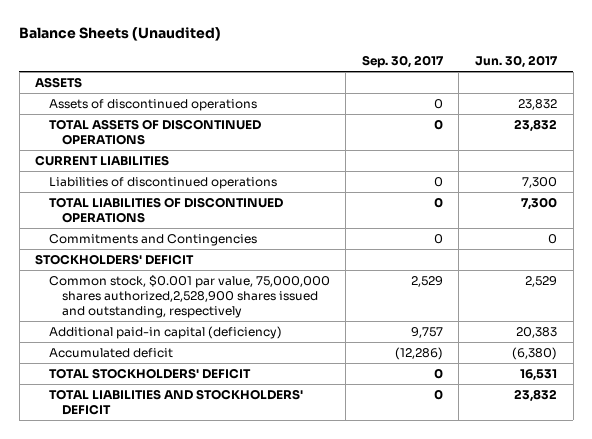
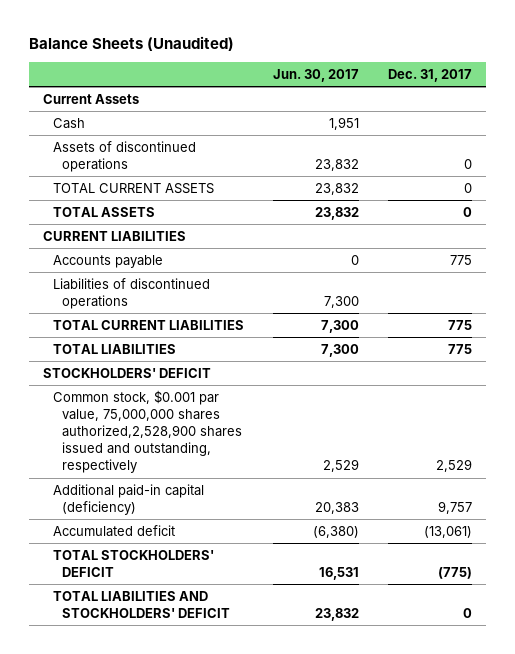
- | Sep. 30, 2017 | Jun. 30, 2017
+ | Jun. 30, 2017 | Dec. 31, 2017
- ASSETS
+ Current Assets
+ Cash | 1,951 |
- TOTAL ASSETS OF DISCONTINUED OPERATIONS | 0 | 23,832
+ TOTAL CURRENT ASSETS | 23,832 | 0
+ TOTAL ASSETS | 23,832 | 0
+ Accounts payable | 0 | 775
- TOTAL LIABILITIES OF DISCONTINUED OPERATIONS | 0 | 7,300
- Commitments and Contingencies | 0 | 0
+ TOTAL CURRENT LIABILITIES | 7,300 | 775
+ TOTAL LIABILITIES | 7,300 | 775

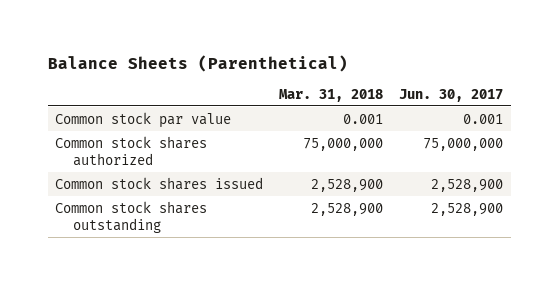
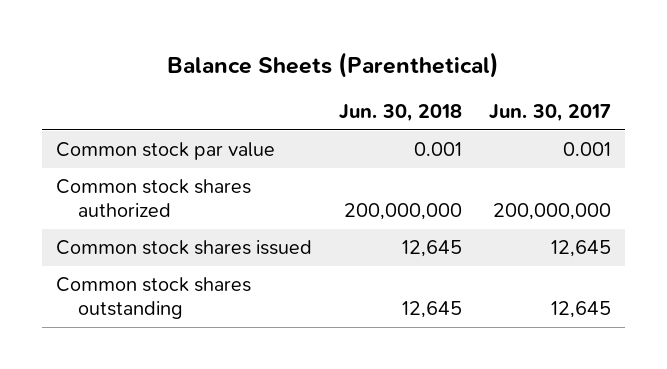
- | Mar. 31, 2018 | Jun. 30, 2017
+ | Jun. 30, 2018 | Jun. 30, 2017
- Common stock shares authorized | 75,000,000 | 75,000,000
- Common stock shares issued | 2,528,900 | 2,528,900
- Common stock shares outstanding | 2,528,900 | 2,528,900
+ Common stock shares authorized | 200,000,000 | 200,000,000
+ Common stock shares issued | 12,645 | 12,645
+ Common stock shares outstanding | 12,645 | 12,645

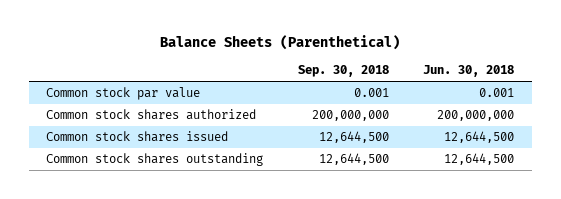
- | Jun. 30, 2018 | Jun. 30, 2017
+ | Sep. 30, 2018 | Jun. 30, 2018
- Common stock shares issued | 12,645 | 12,645
- Common stock shares outstanding | 12,645 | 12,645
+ Common stock shares issued | 12,644,500 | 12,644,500
+ Common stock shares outstanding | 12,644,500 | 12,644,500

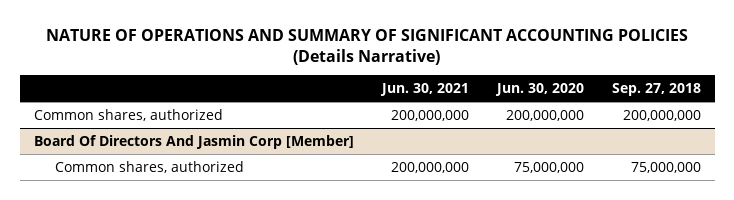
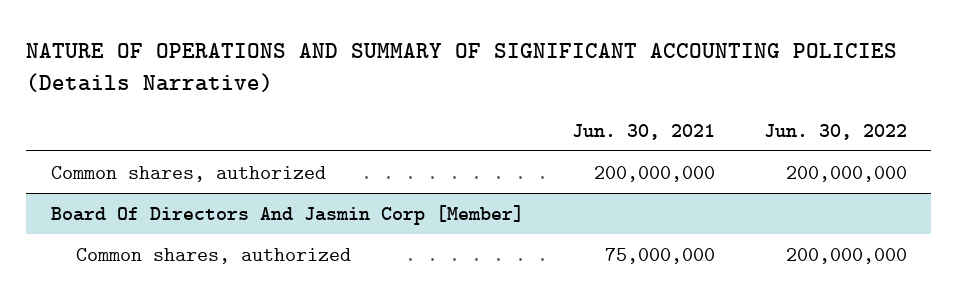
- | Jun. 30, 2021 | Jun. 30, 2020 | Sep. 27, 2018
+ | Jun. 30, 2021 | Jun. 30, 2022
@ Board Of Directors And Jasmin Corp [Member]
- Common shares, authorized | 200,000,000 | 75,000,000 | 75,000,000
+ Common shares, authorized | 75,000,000 | 200,000,000

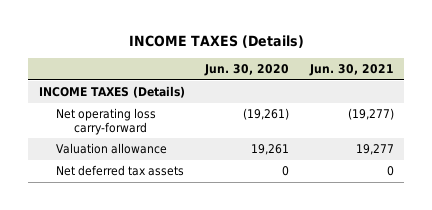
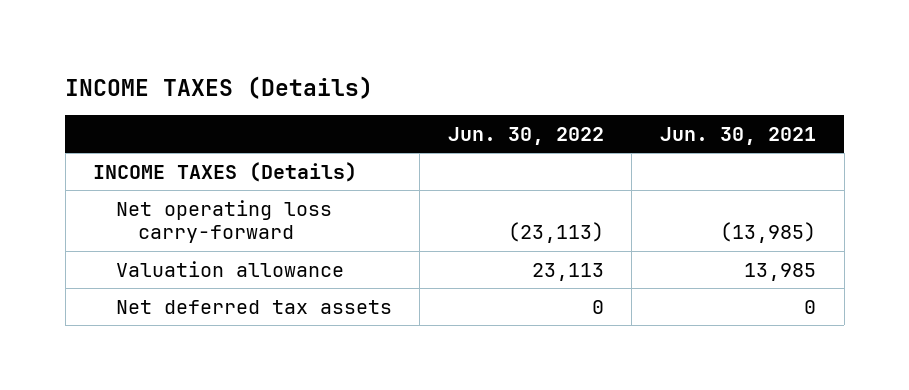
- | Jun. 30, 2020 | Jun. 30, 2021
+ | Jun. 30, 2022 | Jun. 30, 2021
- Net operating loss carry-forward | (19,261) | (19,277)
- Valuation allowance | 19,261 | 19,277
+ Net operating loss carry-forward | (23,113) | (13,985)
+ Valuation allowance | 23,113 | 13,985

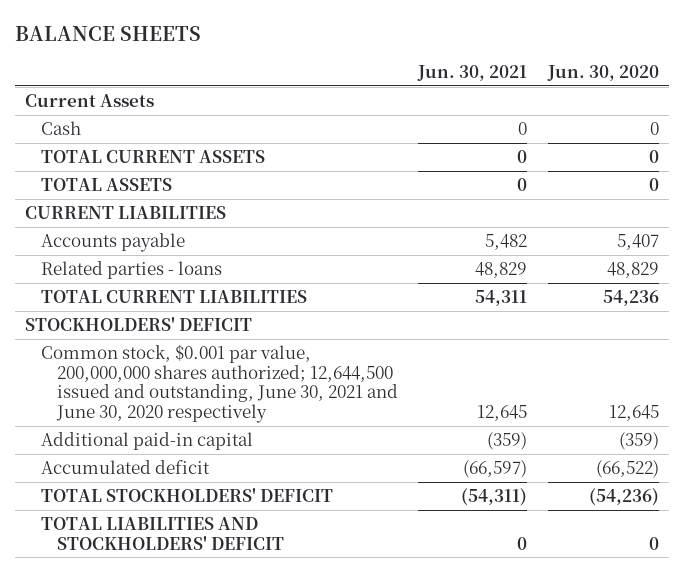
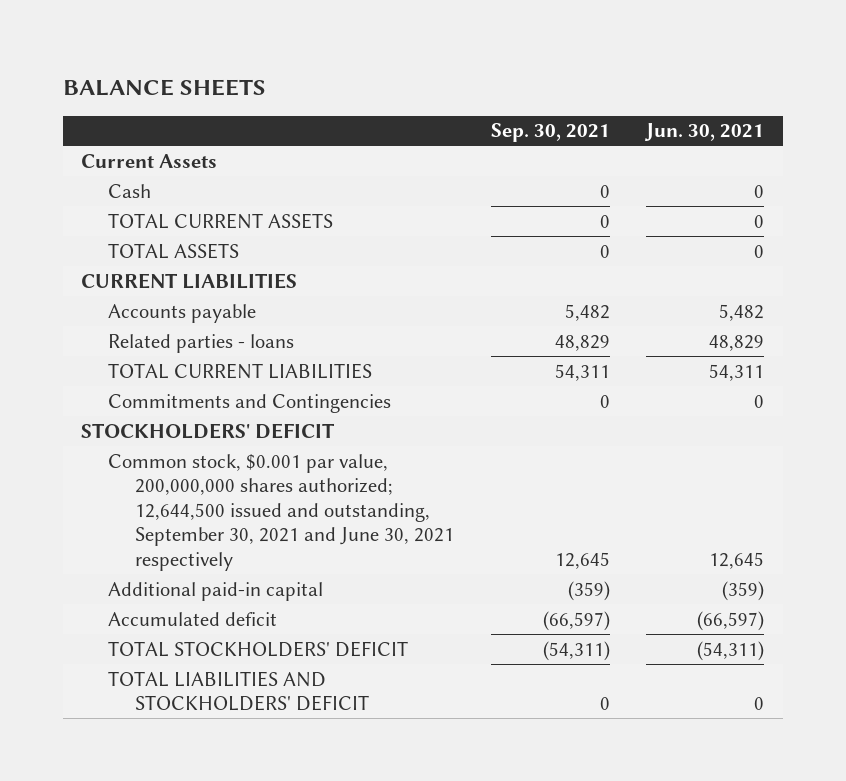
- | Jun. 30, 2021 | Jun. 30, 2020
+ | Sep. 30, 2021 | Jun. 30, 2021
+ Commitments and Contingencies | 0 | 0
- Common stock, $0.001 par value, 200,000,000 shares authorized; 12,644,500 issued and outstanding, June 30, 2021 and June 30, 2020 respectively | 12,645 | 12,645
+ Common stock, $0.001 par value, 200,000,000 shares authorized; 12,644,500 issued and outstanding, September 30, 2021 and June 30, 2021 respectively | 12,645 | 12,645

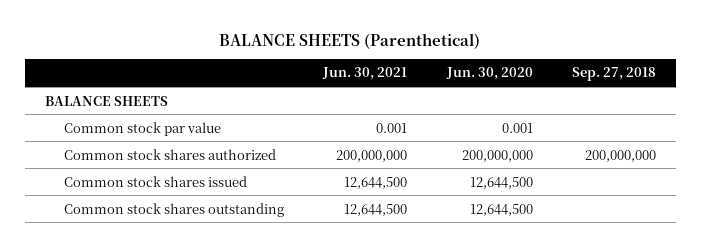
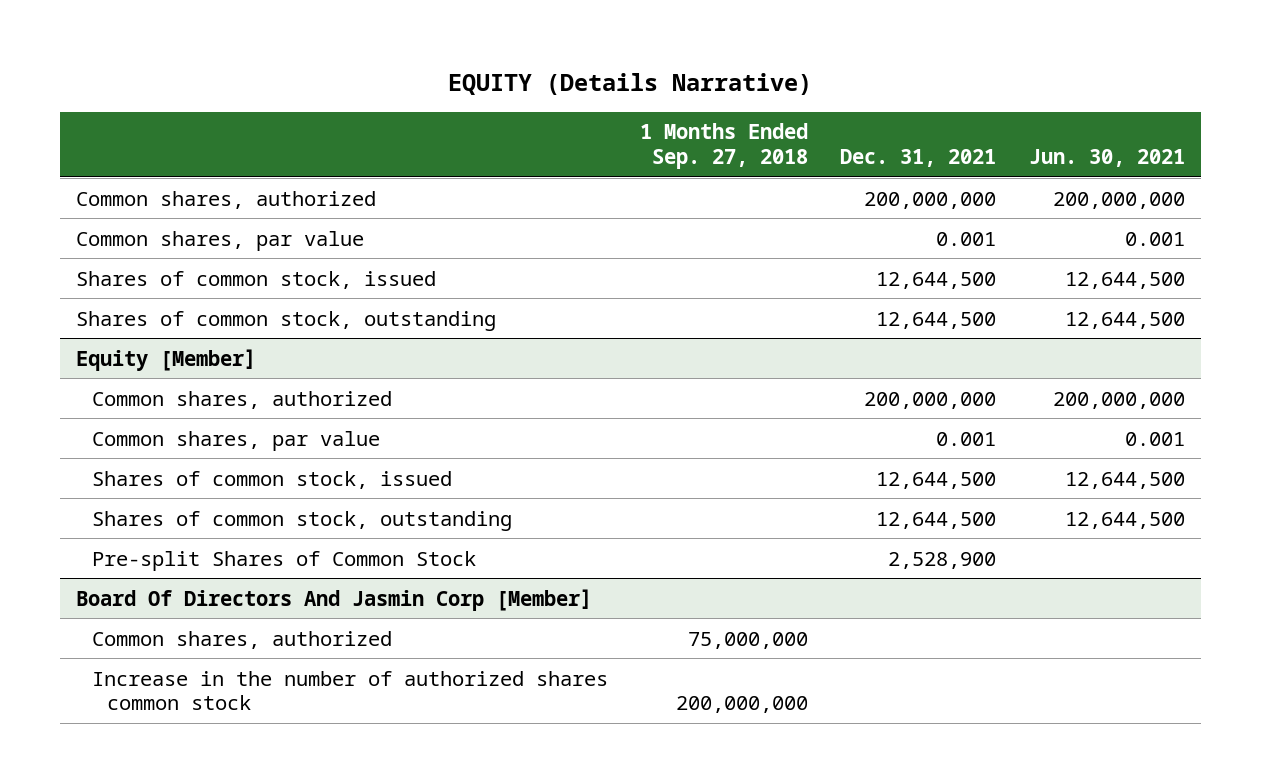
- BALANCE SHEETS (Parenthetical)
+ EQUITY (Details Narrative)
- | Jun. 30, 2021 | Jun. 30, 2020 | Sep. 27, 2018
+ | 1 Months Ended Sep. 27, 2018 | Dec. 31, 2021 | Jun. 30, 2021
- BALANCE SHEETS
- Common stock par value | 0.001 | 0.001 |
- Common stock shares authorized | 200,000,000 | 200,000,000 | 200,000,000
- Common stock shares issued | 12,644,500 | 12,644,500 |
- Common stock shares outstanding | 12,644,500 | 12,644,500 |
+ Common shares, authorized | | 200,000,000 | 200,000,000
+ Common shares, par value | | 0.001 | 0.001
+ Shares of common stock, issued | | 12,644,500 | 12,644,500
+ Shares of common stock, outstanding | | 12,644,500 | 12,644,500
+ Equity [Member]
+ Common shares, authorized | | 200,000,000 | 200,000,000
+ Common shares, par value | | 0.001 | 0.001
+ Shares of common stock, issued | | 12,644,500 | 12,644,500
+ Shares of common stock, outstanding | | 12,644,500 | 12,644,500
+ Pre-split Shares of Common Stock | | 2,528,900 |
+ Board Of Directors And Jasmin Corp [Member]
+ Common shares, authorized | 75,000,000 | |
+ Increase in the number of authorized shares common stock | 200,000,000 | |

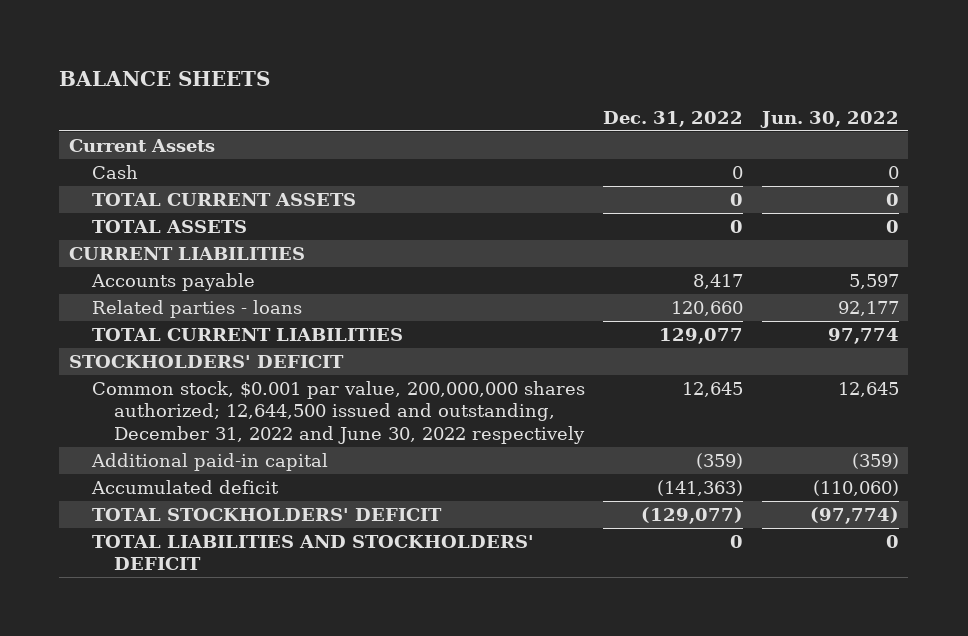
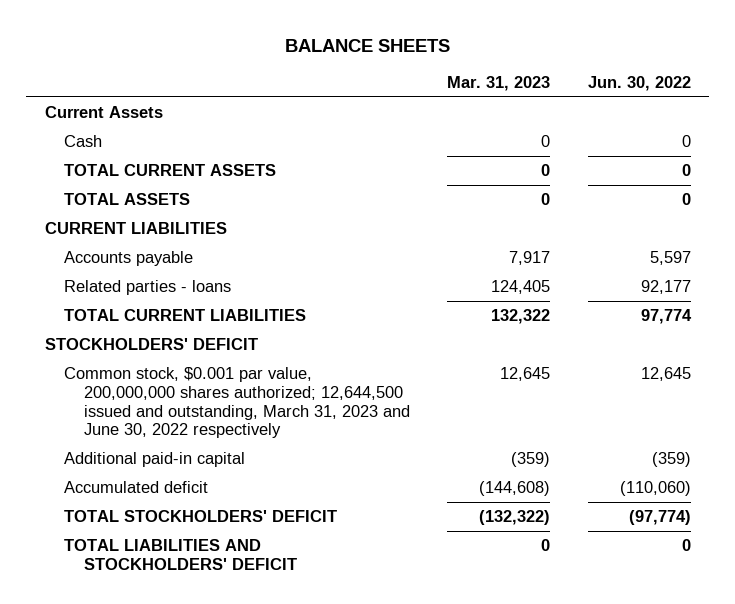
- | Dec. 31, 2022 | Jun. 30, 2022
+ | Mar. 31, 2023 | Jun. 30, 2022
- Common stock, $0.001 par value, 200,000,000 shares authorized; 12,644,500 issued and outstanding, December 31, 2022 and June 30, 2022 respectively | 12,645 | 12,645
+ Common stock, $0.001 par value, 200,000,000 shares authorized; 12,644,500 issued and outstanding, March 31, 2023 and June 30, 2022 respectively | 12,645 | 12,645

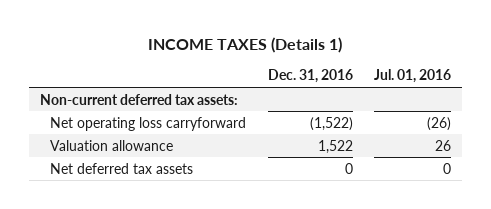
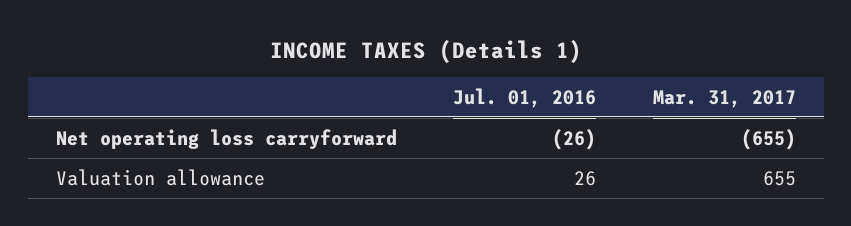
- | Dec. 31, 2016 | Jul. 01, 2016
+ | Jul. 01, 2016 | Mar. 31, 2017
- Non-current deferred tax assets:
- Net deferred tax assets | 0 | 0

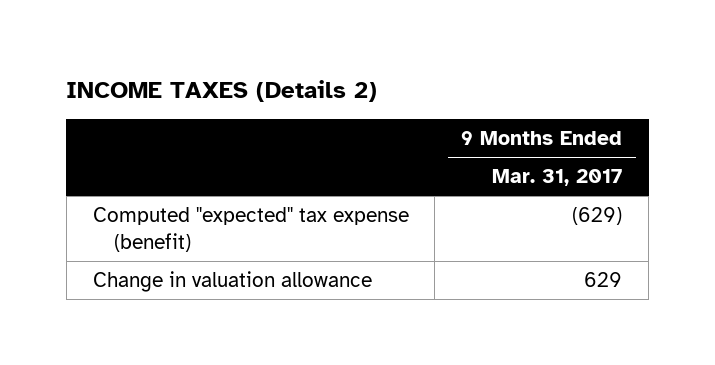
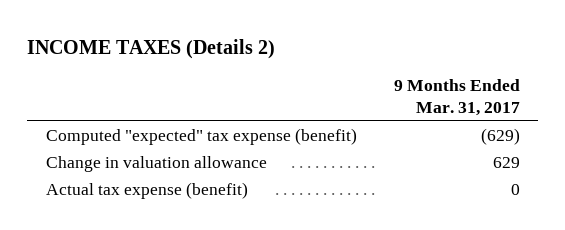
+ Actual tax expense (benefit) | 0

